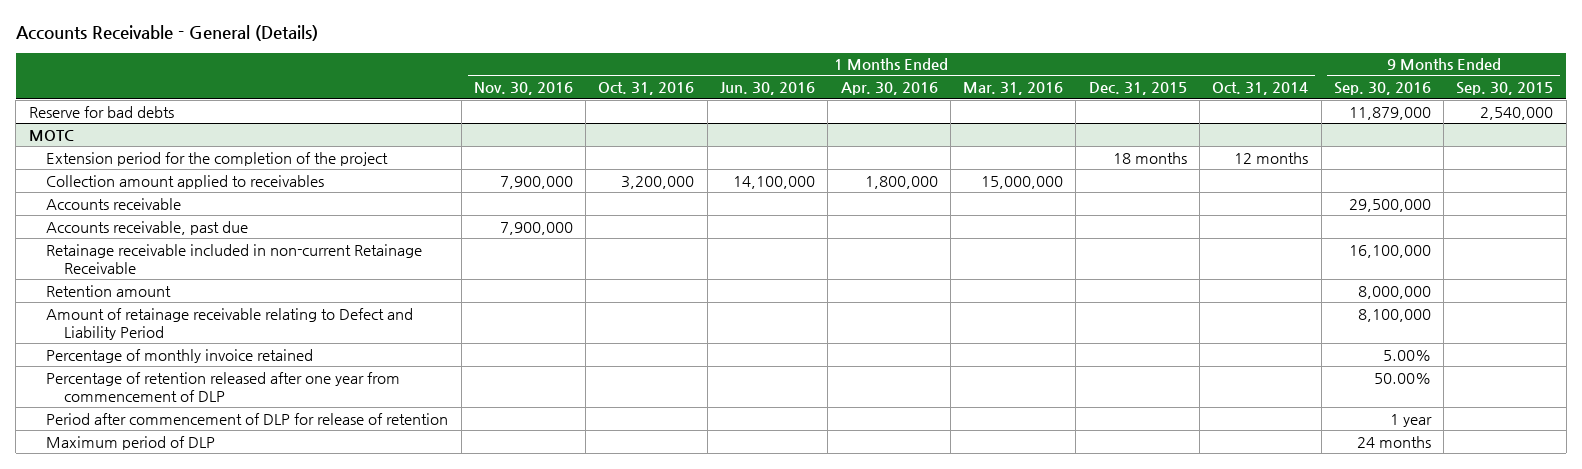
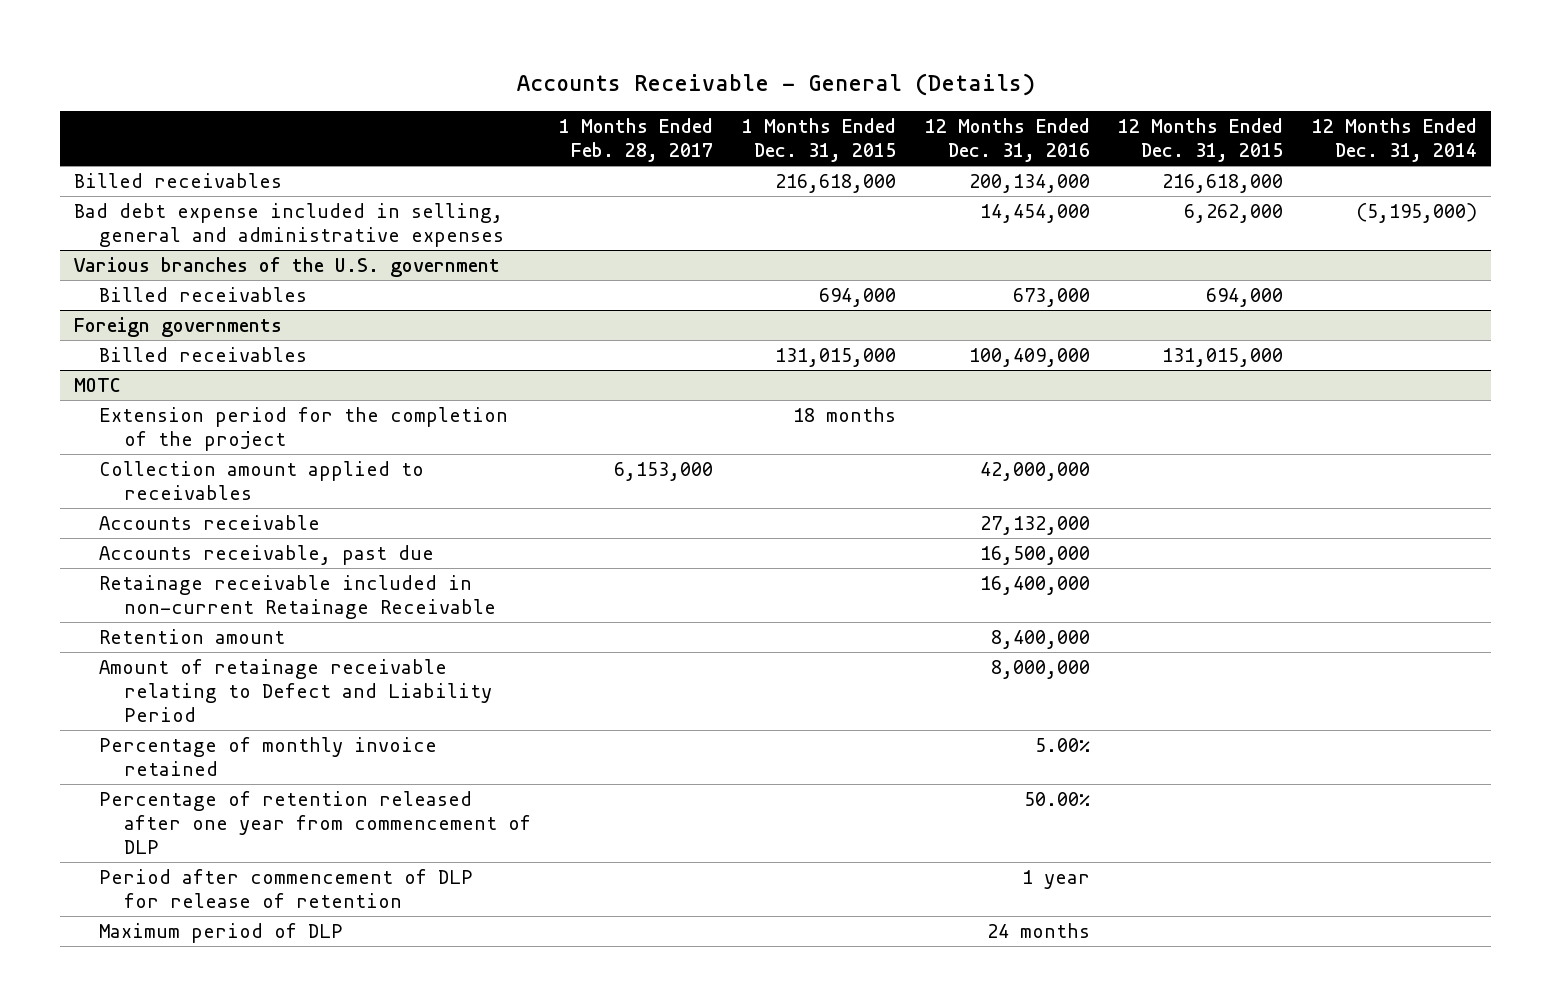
- | 1 Months Ended Nov. 30, 2016 | 1 Months Ended Oct. 31, 2016 | 1 Months Ended Jun. 30, 2016 | 1 Months Ended Apr. 30, 2016 | 1 Months Ended Mar. 31, 2016 | 1 Months Ended Dec. 31, 2015 | 1 Months Ended Oct. 31, 2014 | 9 Months Ended Sep. 30, 2016 | 9 Months Ended Sep. 30, 2015
+ | 1 Months Ended Feb. 28, 2017 | 1 Months Ended Dec. 31, 2015 | 12 Months Ended Dec. 31, 2016 | 12 Months Ended Dec. 31, 2015 | 12 Months Ended Dec. 31, 2014
- Reserve for bad debts | | | | | | | | 11,879,000 | 2,540,000
+ Billed receivables | | 216,618,000 | 200,134,000 | 216,618,000 |
+ Bad debt expense included in selling, general and administrative expenses | | | 14,454,000 | 6,262,000 | (5,195,000)
+ Various branches of the U.S. government
+ Billed receivables | | 694,000 | 673,000 | 694,000 |
+ Foreign governments
+ Billed receivables | | 131,015,000 | 100,409,000 | 131,015,000 |

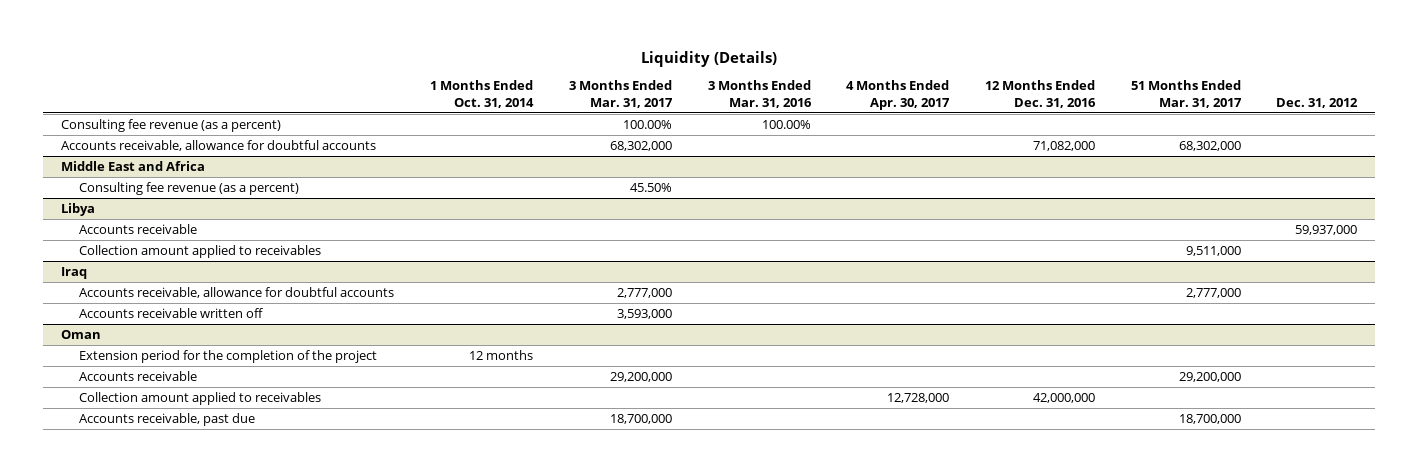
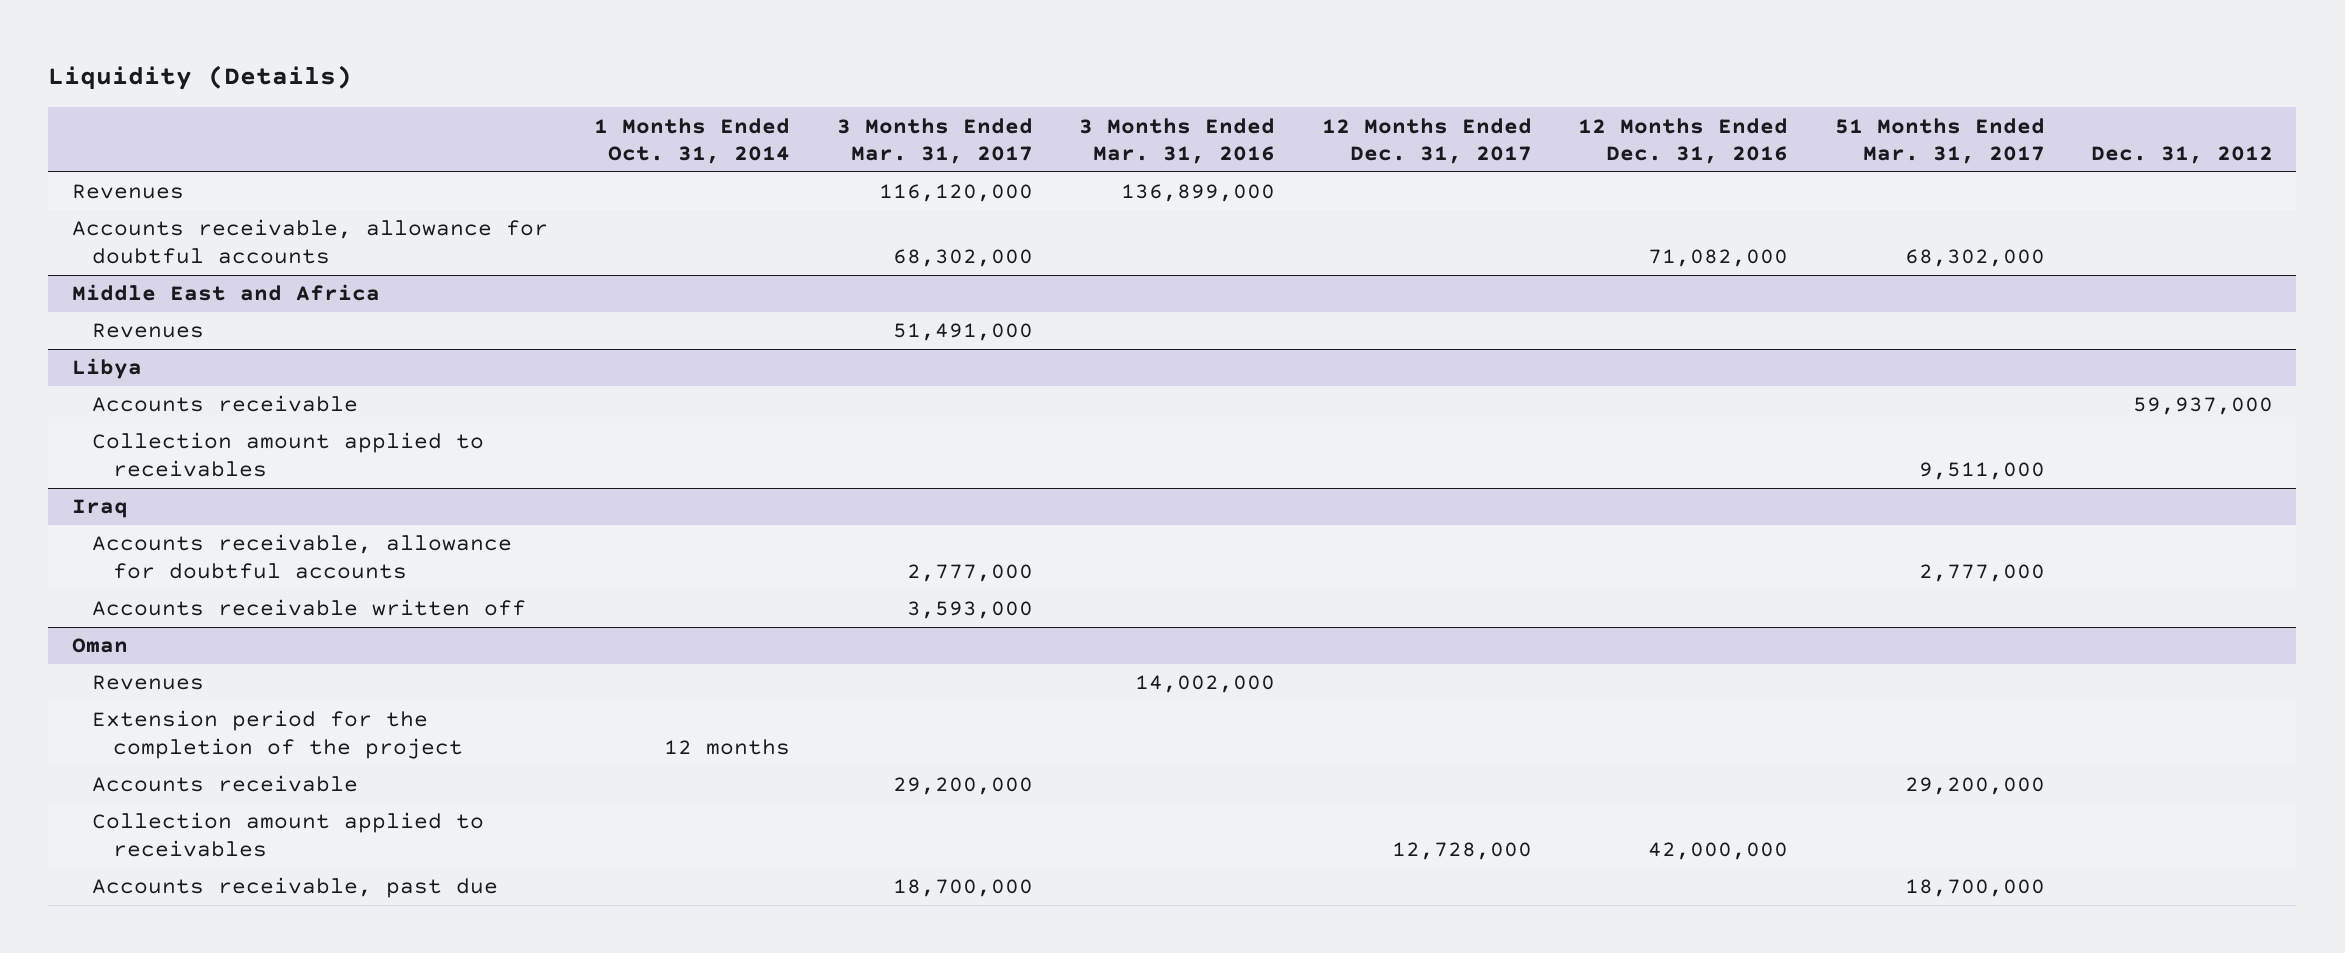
- | 1 Months Ended Oct. 31, 2014 | 3 Months Ended Mar. 31, 2017 | 3 Months Ended Mar. 31, 2016 | 4 Months Ended Apr. 30, 2017 | 12 Months Ended Dec. 31, 2016 | 51 Months Ended Mar. 31, 2017 | Dec. 31, 2012
+ | 1 Months Ended Oct. 31, 2014 | 3 Months Ended Mar. 31, 2017 | 3 Months Ended Mar. 31, 2016 | 12 Months Ended Dec. 31, 2017 | 12 Months Ended Dec. 31, 2016 | 51 Months Ended Mar. 31, 2017 | Dec. 31, 2012
- Consulting fee revenue (as a percent) | | 100.00% | 100.00% | | | |
+ Revenues | | 116,120,000 | 136,899,000 | | | |
@ Middle East and Africa
- Consulting fee revenue (as a percent) | | 45.50% | | | | |
+ Revenues | | 51,491,000 | | | | |
@ Oman
+ Revenues | | | 14,002,000 | | | |

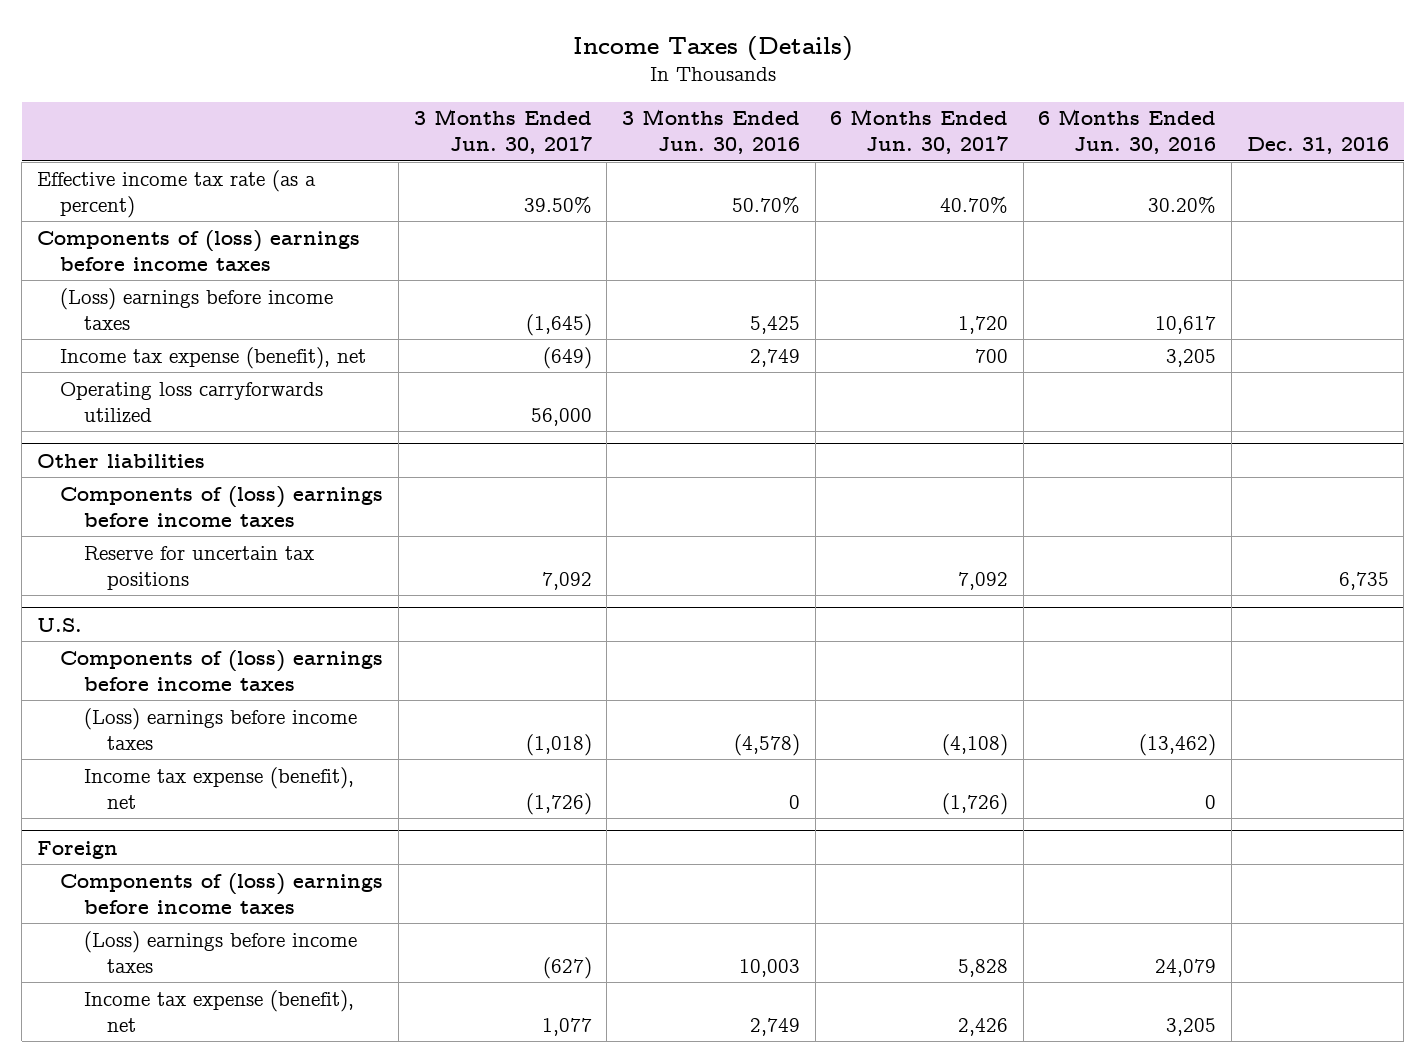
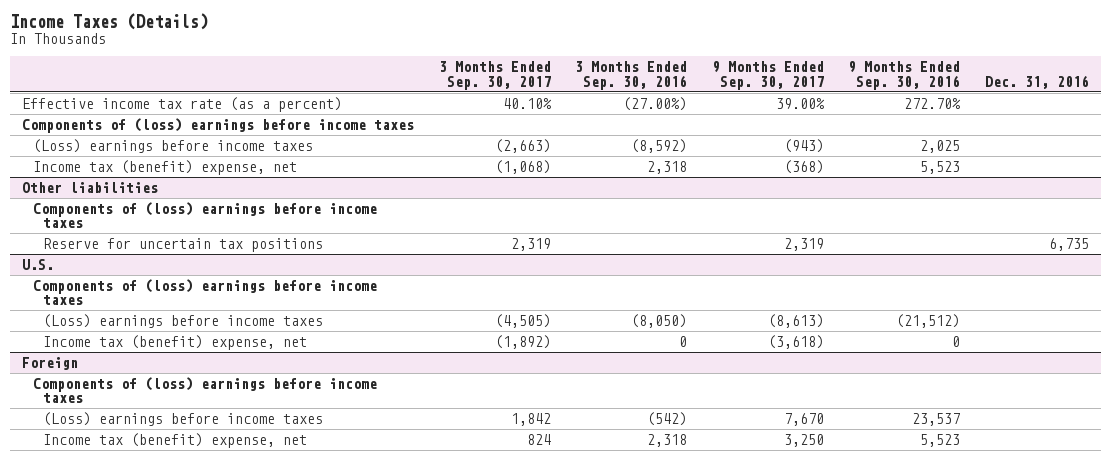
- | 3 Months Ended Jun. 30, 2017 | 3 Months Ended Jun. 30, 2016 | 6 Months Ended Jun. 30, 2017 | 6 Months Ended Jun. 30, 2016 | Dec. 31, 2016
+ | 3 Months Ended Sep. 30, 2017 | 3 Months Ended Sep. 30, 2016 | 9 Months Ended Sep. 30, 2017 | 9 Months Ended Sep. 30, 2016 | Dec. 31, 2016
- Income tax expense (benefit), net | (649) | 2,749 | 700 | 3,205 |
- Operating loss carryforwards utilized | 56,000 | | | |
+ Income tax (benefit) expense, net | (1,068) | 2,318 | (368) | 5,523 |
@ U.S.
- Income tax expense (benefit), net | (1,726) | 0 | (1,726) | 0 |
+ Income tax (benefit) expense, net | (1,892) | 0 | (3,618) | 0 |
@ Foreign
- Income tax expense (benefit), net | 1,077 | 2,749 | 2,426 | 3,205 |
+ Income tax (benefit) expense, net | 824 | 2,318 | 3,250 | 5,523 |

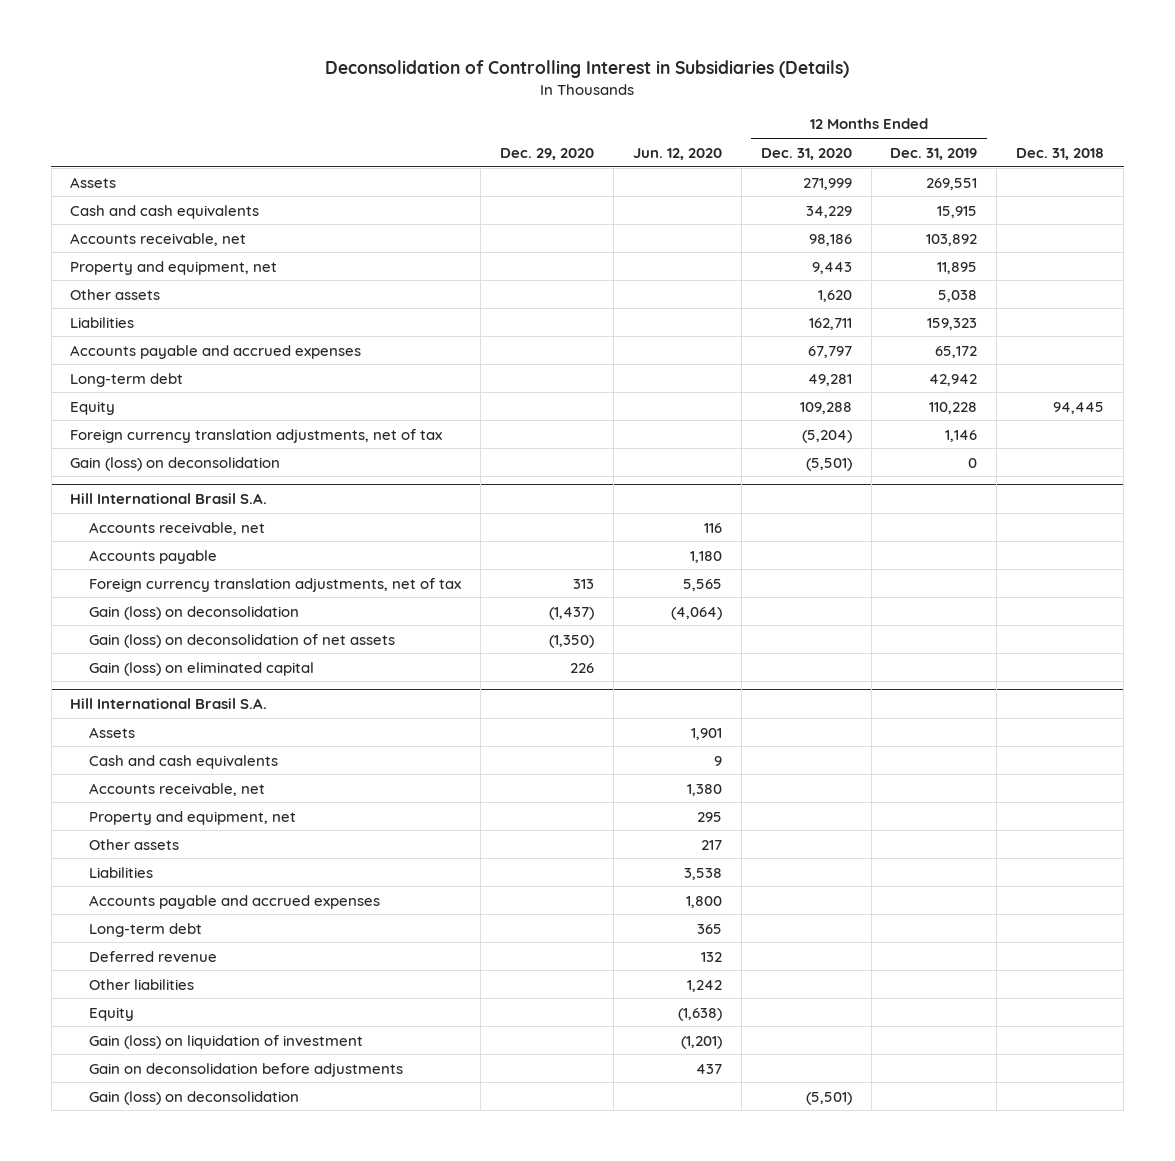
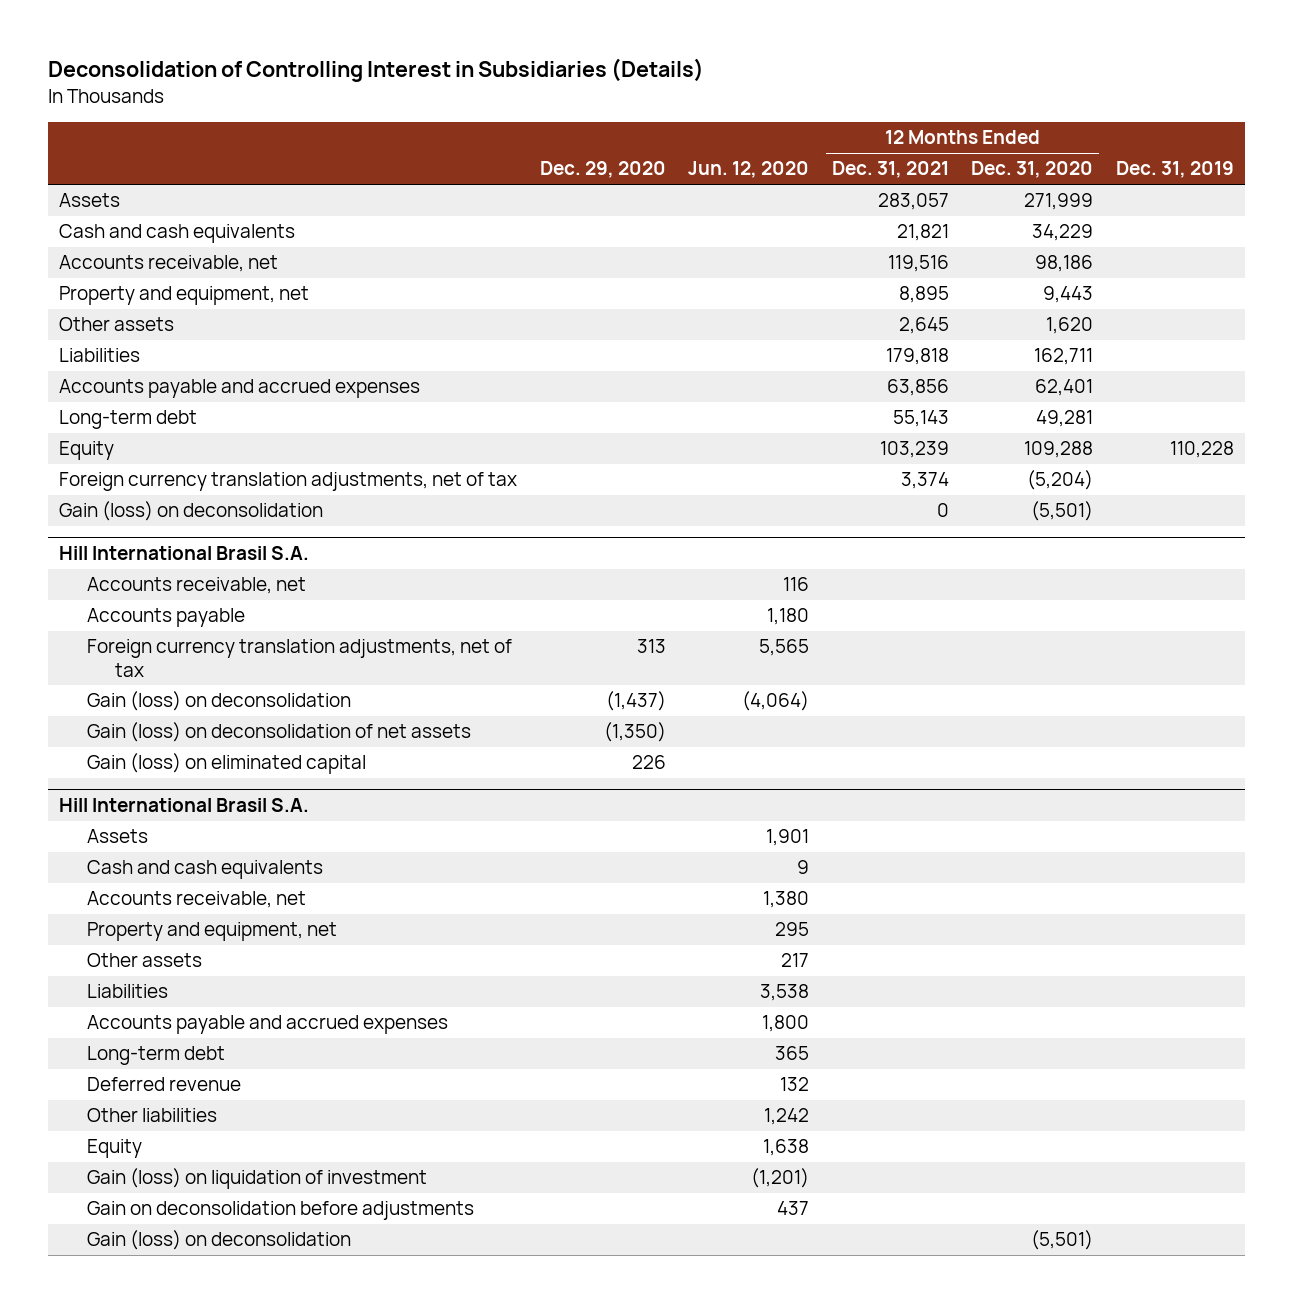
- | Dec. 29, 2020 | Jun. 12, 2020 | 12 Months Ended Dec. 31, 2020 | 12 Months Ended Dec. 31, 2019 | Dec. 31, 2018
+ | Dec. 29, 2020 | Jun. 12, 2020 | 12 Months Ended Dec. 31, 2021 | 12 Months Ended Dec. 31, 2020 | Dec. 31, 2019
- Accounts payable and accrued expenses | | | 67,797 | 65,172 |
+ Accounts payable and accrued expenses | | | 63,856 | 62,401 |
@ Hill International Brasil S.A.
- Equity | | (1,638) | | |
+ Equity | | 1,638 | | |

